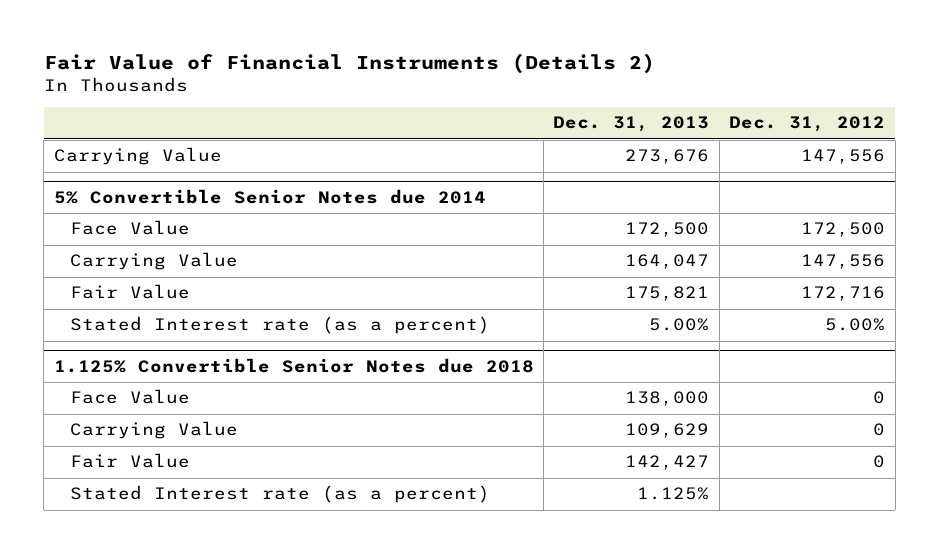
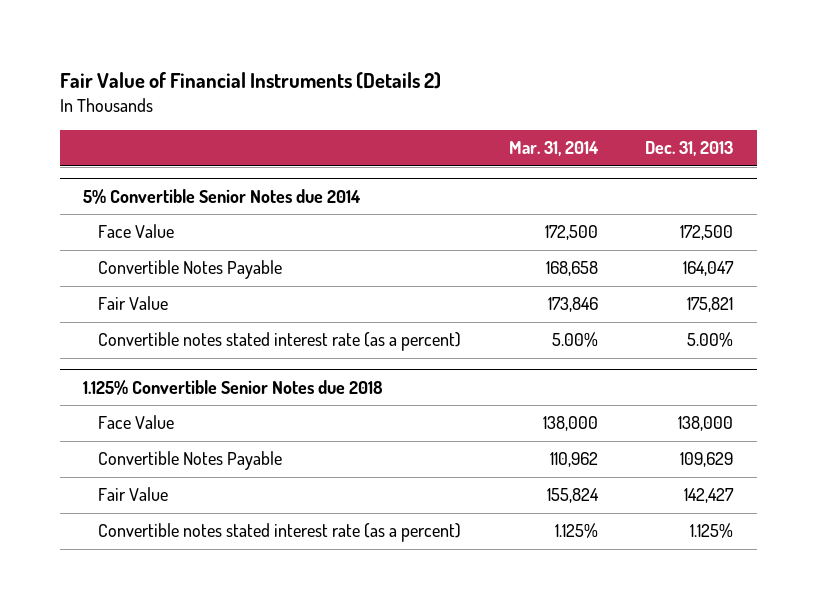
- | Dec. 31, 2013 | Dec. 31, 2012
+ | Mar. 31, 2014 | Dec. 31, 2013
- Carrying Value | 273,676 | 147,556
@ 5% Convertible Senior Notes due 2014
- Carrying Value | 164,047 | 147,556
+ Convertible Notes Payable | 168,658 | 164,047
- Stated Interest rate (as a percent) | 5.00% | 5.00%
+ Convertible notes stated interest rate (as a percent) | 5.00% | 5.00%
@ 1.125% Convertible Senior Notes due 2018
- Carrying Value | 109,629 | 0
+ Convertible Notes Payable | 110,962 | 109,629
- Stated Interest rate (as a percent) | 1.125% |
+ Convertible notes stated interest rate (as a percent) | 1.125% | 1.125%

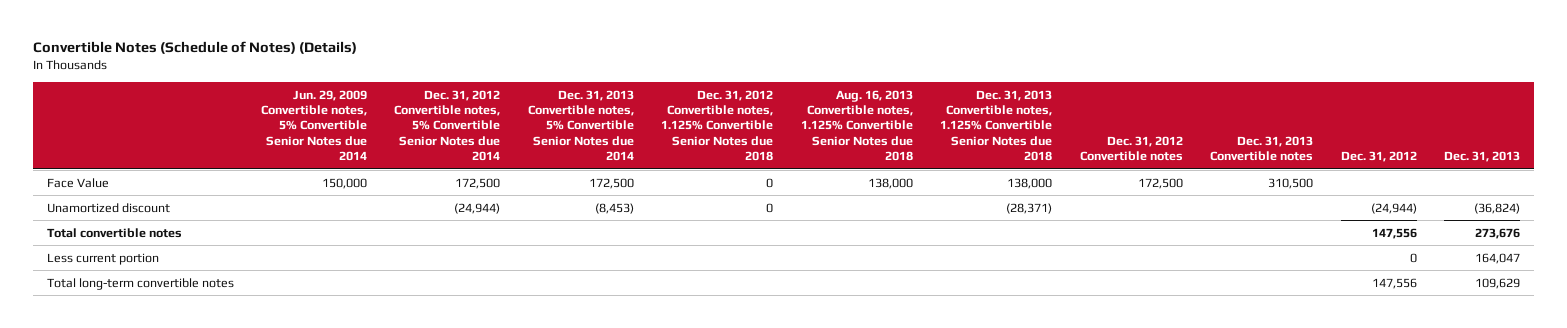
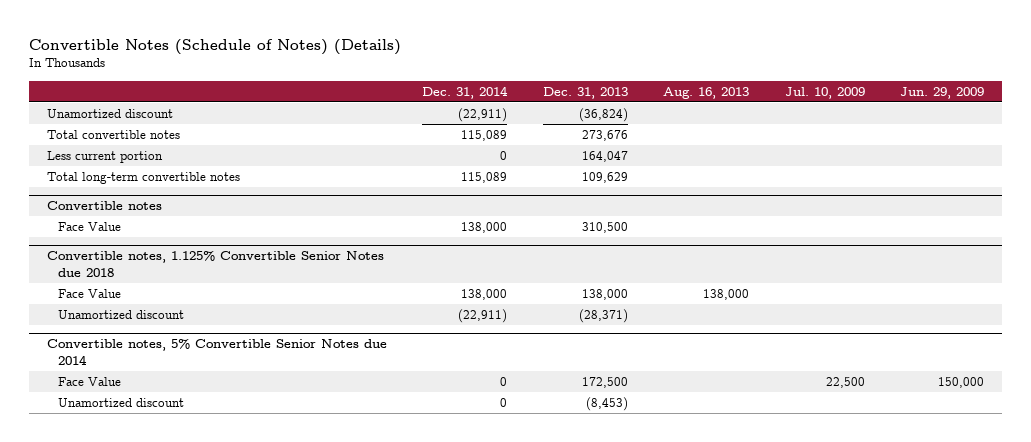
- | Jun. 29, 2009 Convertible notes, 5% Convertible Senior Notes due 2014 | Dec. 31, 2012 Convertible notes, 5% Convertible Senior Notes due 2014 | Dec. 31, 2013 Convertible notes, 5% Convertible Senior Notes due 2014 | Dec. 31, 2012 Convertible notes, 1.125% Convertible Senior Notes due 2018 | Aug. 16, 2013 Convertible notes, 1.125% Convertible Senior Notes due 2018 | Dec. 31, 2013 Convertible notes, 1.125% Convertible Senior Notes due 2018 | Dec. 31, 2012 Convertible notes | Dec. 31, 2013 Convertible notes | Dec. 31, 2012 | Dec. 31, 2013
+ | Dec. 31, 2014 | Dec. 31, 2013 | Aug. 16, 2013 | Jul. 10, 2009 | Jun. 29, 2009
- Face Value | 150,000 | 172,500 | 172,500 | 0 | 138,000 | 138,000 | 172,500 | 310,500 | |
+ Convertible notes
+ Face Value | 138,000 | 310,500 | | |
+ Convertible notes, 1.125% Convertible Senior Notes due 2018
+ Face Value | 138,000 | 138,000 | 138,000 | |
+ Unamortized discount | (22,911) | (28,371) | | |
+ Convertible notes, 5% Convertible Senior Notes due 2014
+ Face Value | 0 | 172,500 | | 22,500 | 150,000
+ Unamortized discount | 0 | (8,453) | | |

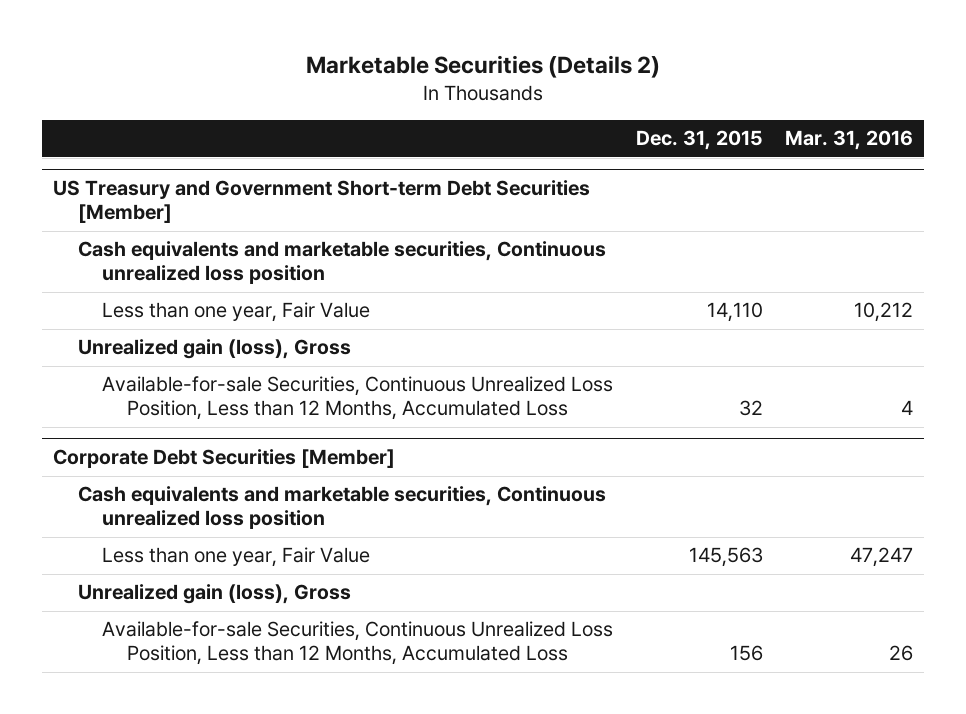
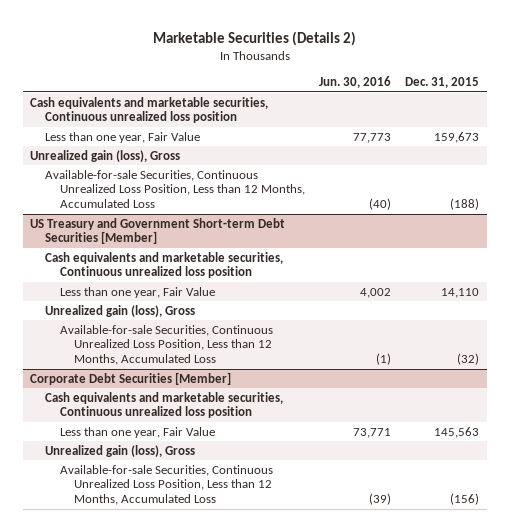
- | Dec. 31, 2015 | Mar. 31, 2016
+ | Jun. 30, 2016 | Dec. 31, 2015
+ Cash equivalents and marketable securities, Continuous unrealized loss position
+ Less than one year, Fair Value | 77,773 | 159,673
+ Unrealized gain (loss), Gross
+ Available-for-sale Securities, Continuous Unrealized Loss Position, Less than 12 Months, Accumulated Loss | (40) | (188)
@ US Treasury and Government Short-term Debt Securities [Member]
- Available-for-sale Securities, Continuous Unrealized Loss Position, Less than 12 Months, Accumulated Loss | 32 | 4
+ Available-for-sale Securities, Continuous Unrealized Loss Position, Less than 12 Months, Accumulated Loss | (1) | (32)
@ Corporate Debt Securities [Member]
- Available-for-sale Securities, Continuous Unrealized Loss Position, Less than 12 Months, Accumulated Loss | 156 | 26
+ Available-for-sale Securities, Continuous Unrealized Loss Position, Less than 12 Months, Accumulated Loss | (39) | (156)

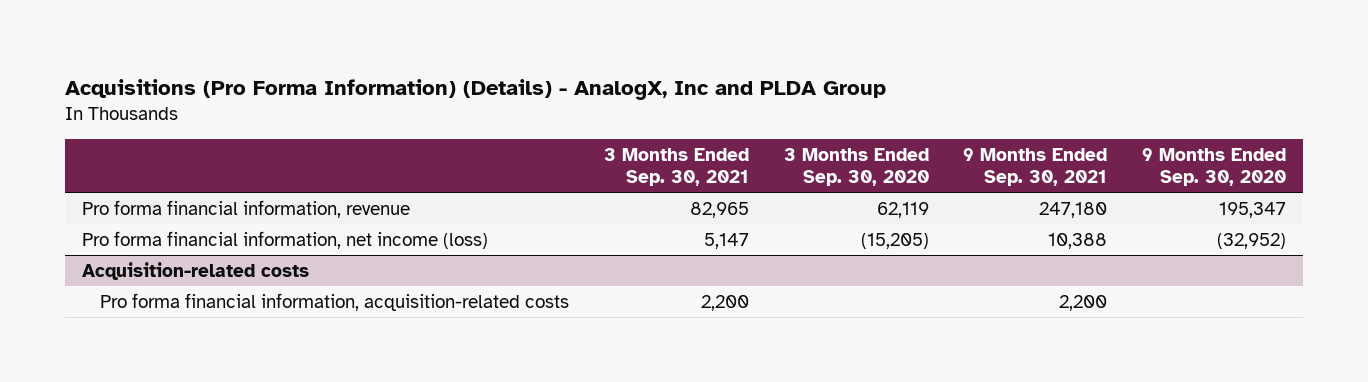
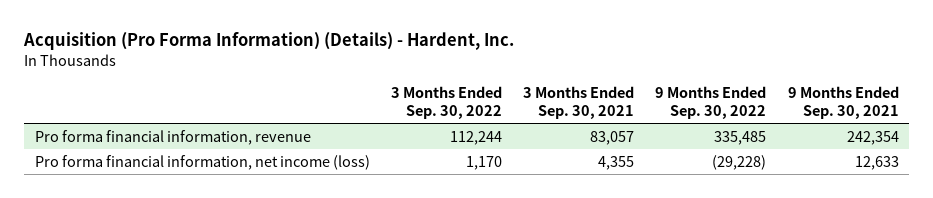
- Acquisitions (Pro Forma Information) (Details) - AnalogX, Inc and PLDA Group
+ Acquisition (Pro Forma Information) (Details) - Hardent, Inc.
- | 3 Months Ended Sep. 30, 2021 | 3 Months Ended Sep. 30, 2020 | 9 Months Ended Sep. 30, 2021 | 9 Months Ended Sep. 30, 2020
+ | 3 Months Ended Sep. 30, 2022 | 3 Months Ended Sep. 30, 2021 | 9 Months Ended Sep. 30, 2022 | 9 Months Ended Sep. 30, 2021
- Pro forma financial information, revenue | 82,965 | 62,119 | 247,180 | 195,347
- Pro forma financial information, net income (loss) | 5,147 | (15,205) | 10,388 | (32,952)
- Acquisition-related costs
- Pro forma financial information, acquisition-related costs | 2,200 | | 2,200 |
+ Pro forma financial information, revenue | 112,244 | 83,057 | 335,485 | 242,354
+ Pro forma financial information, net income (loss) | 1,170 | 4,355 | (29,228) | 12,633

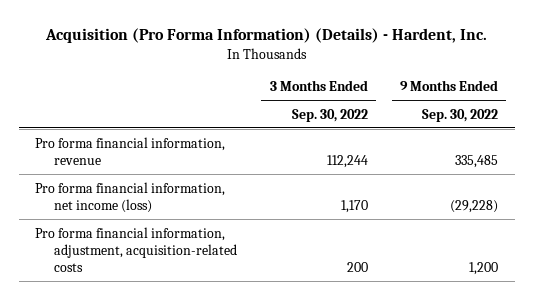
- | 3 Months Ended Sep. 30, 2022 | 3 Months Ended Sep. 30, 2021 | 9 Months Ended Sep. 30, 2022 | 9 Months Ended Sep. 30, 2021
+ | 3 Months Ended Sep. 30, 2022 | 9 Months Ended Sep. 30, 2022
+ Pro forma financial information, adjustment, acquisition-related costs | 200 | 1,200

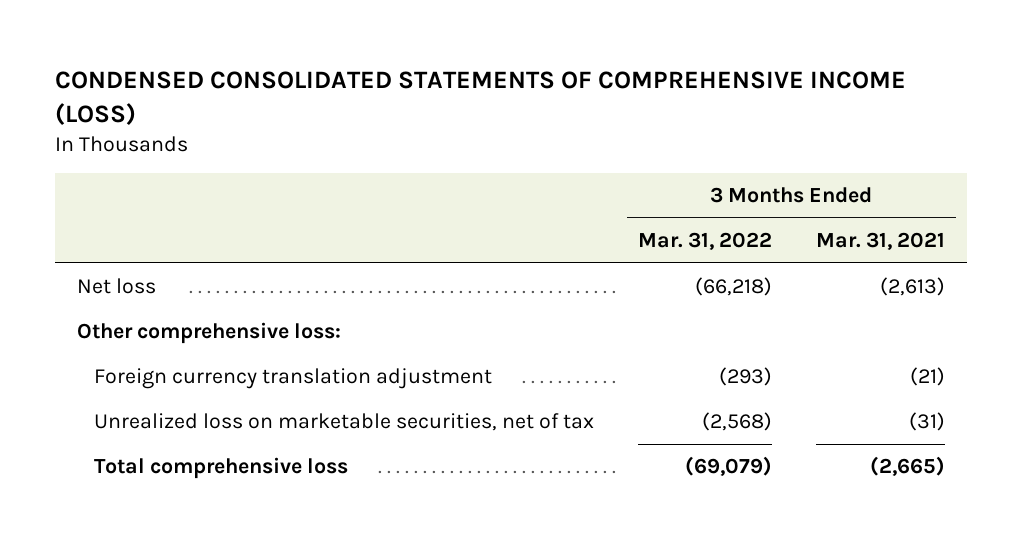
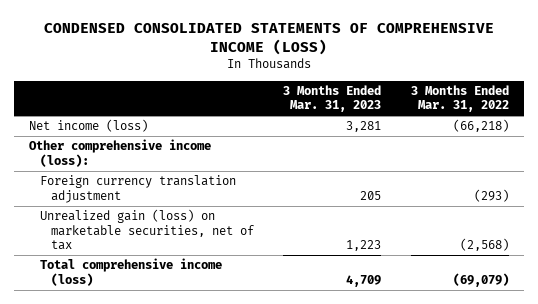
- | 3 Months Ended Mar. 31, 2022 | 3 Months Ended Mar. 31, 2021
+ | 3 Months Ended Mar. 31, 2023 | 3 Months Ended Mar. 31, 2022
- Net loss | (66,218) | (2,613)
- Other comprehensive loss:
+ Net income (loss) | 3,281 | (66,218)
+ Other comprehensive income (loss):
- Unrealized loss on marketable securities, net of tax | (2,568) | (31)
- Total comprehensive loss | (69,079) | (2,665)
+ Unrealized gain (loss) on marketable securities, net of tax | 1,223 | (2,568)
+ Total comprehensive income (loss) | 4,709 | (69,079)

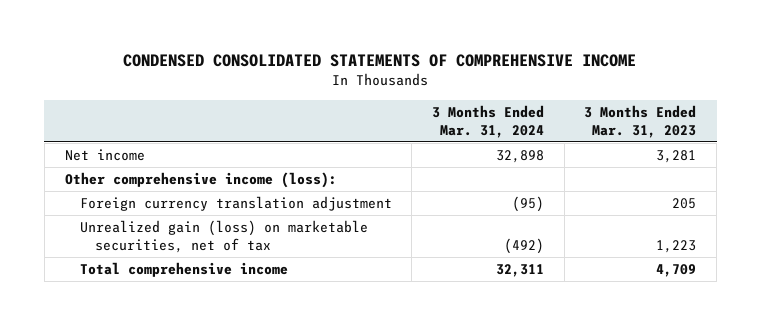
- CONDENSED CONSOLIDATED STATEMENTS OF COMPREHENSIVE INCOME (LOSS)
+ CONDENSED CONSOLIDATED STATEMENTS OF COMPREHENSIVE INCOME
- | 3 Months Ended Mar. 31, 2023 | 3 Months Ended Mar. 31, 2022
+ | 3 Months Ended Mar. 31, 2024 | 3 Months Ended Mar. 31, 2023
- Net income (loss) | 3,281 | (66,218)
+ Net income | 32,898 | 3,281
- Total comprehensive income (loss) | 4,709 | (69,079)
+ Total comprehensive income | 32,311 | 4,709

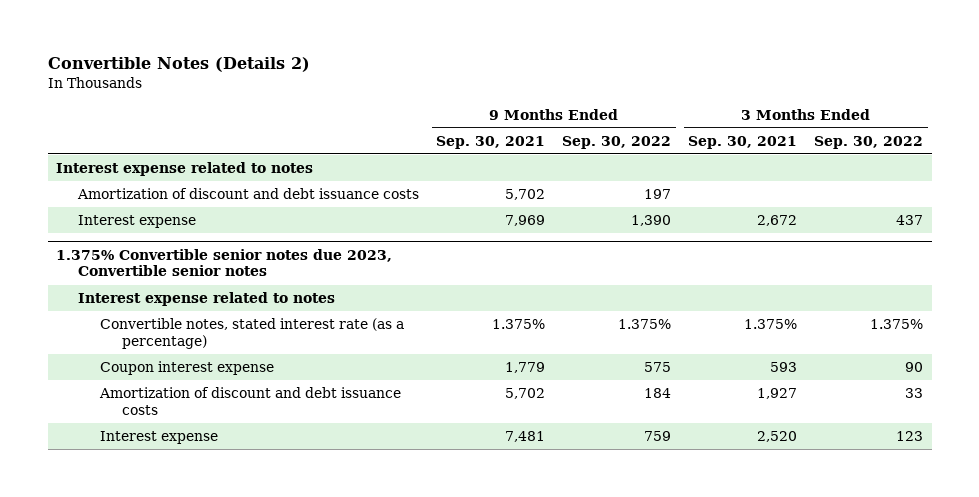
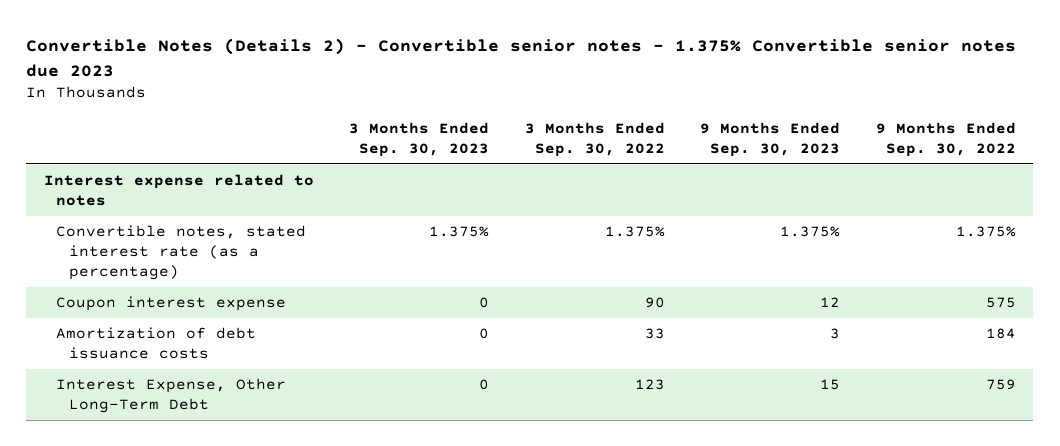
- Convertible Notes (Details 2)
+ Convertible Notes (Details 2) - Convertible senior notes - 1.375% Convertible senior notes due 2023
- | 9 Months Ended Sep. 30, 2021 | 9 Months Ended Sep. 30, 2022 | 3 Months Ended Sep. 30, 2021 | 3 Months Ended Sep. 30, 2022
+ | 3 Months Ended Sep. 30, 2023 | 3 Months Ended Sep. 30, 2022 | 9 Months Ended Sep. 30, 2023 | 9 Months Ended Sep. 30, 2022
- Amortization of discount and debt issuance costs | 5,702 | 197 | |
- Interest expense | 7,969 | 1,390 | 2,672 | 437
- 1.375% Convertible senior notes due 2023, Convertible senior notes
- Interest expense related to notes
- Amortization of discount and debt issuance costs | 5,702 | 184 | 1,927 | 33
- Interest expense | 7,481 | 759 | 2,520 | 123
+ Amortization of debt issuance costs | 0 | 33 | 3 | 184
+ Interest Expense, Other Long-Term Debt | 0 | 123 | 15 | 759

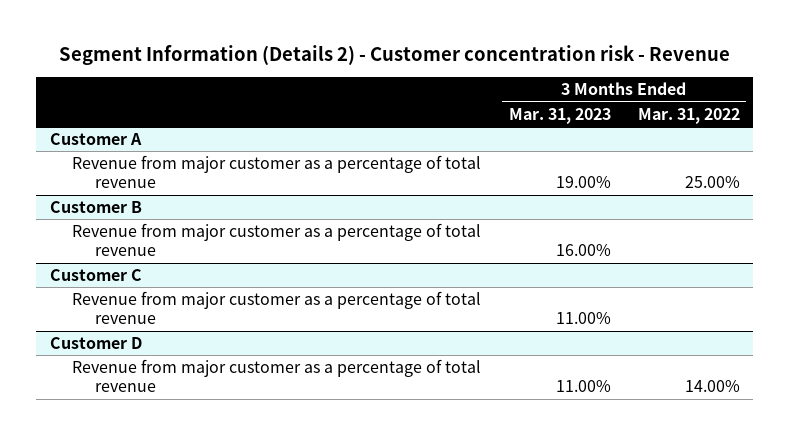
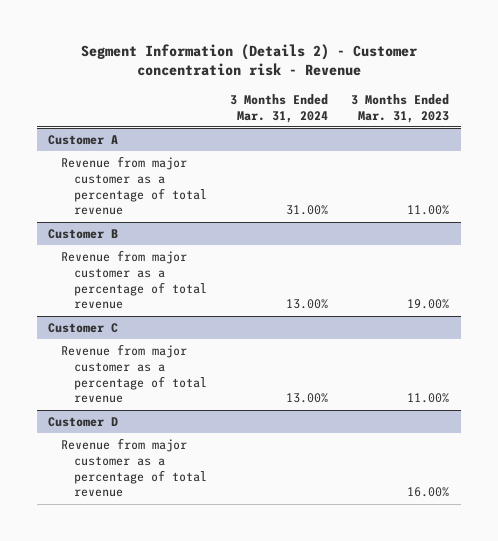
- | 3 Months Ended Mar. 31, 2023 | 3 Months Ended Mar. 31, 2022
+ | 3 Months Ended Mar. 31, 2024 | 3 Months Ended Mar. 31, 2023
@ Customer A
- Revenue from major customer as a percentage of total revenue | 19.00% | 25.00%
+ Revenue from major customer as a percentage of total revenue | 31.00% | 11.00%
@ Customer B
- Revenue from major customer as a percentage of total revenue | 16.00% |
+ Revenue from major customer as a percentage of total revenue | 13.00% | 19.00%
@ Customer D
- Revenue from major customer as a percentage of total revenue | 11.00% | 14.00%
+ Revenue from major customer as a percentage of total revenue | | 16.00%

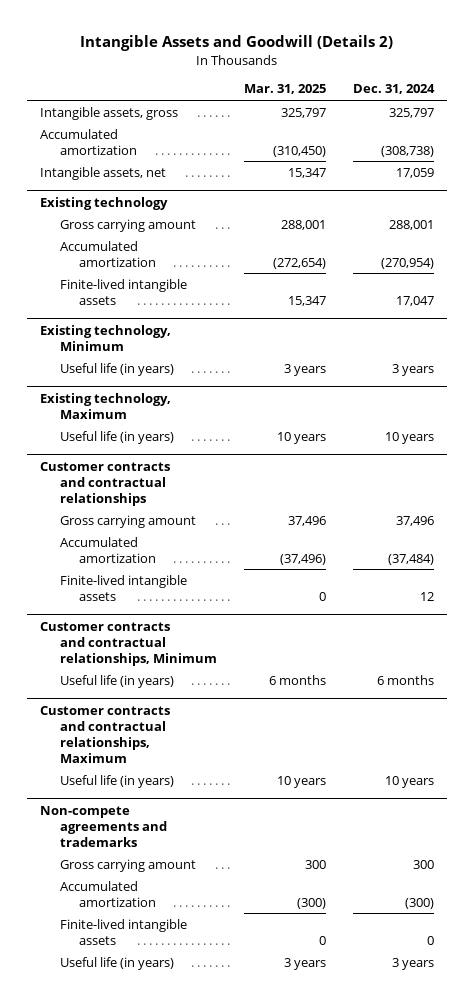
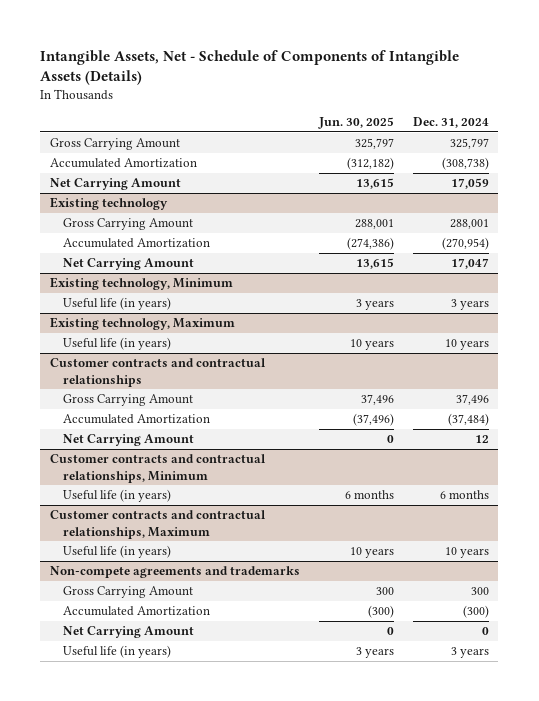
- Intangible Assets and Goodwill (Details 2)
+ Intangible Assets, Net - Schedule of Components of Intangible Assets (Details)
- | Mar. 31, 2025 | Dec. 31, 2024
+ | Jun. 30, 2025 | Dec. 31, 2024
- Intangible assets, gross | 325,797 | 325,797
- Accumulated amortization | (310,450) | (308,738)
- Intangible assets, net | 15,347 | 17,059
+ Gross Carrying Amount | 325,797 | 325,797
+ Accumulated Amortization | (312,182) | (308,738)
+ Net Carrying Amount | 13,615 | 17,059
@ Existing technology
- Gross carrying amount | 288,001 | 288,001
- Accumulated amortization | (272,654) | (270,954)
- Finite-lived intangible assets | 15,347 | 17,047
+ Gross Carrying Amount | 288,001 | 288,001
+ Accumulated Amortization | (274,386) | (270,954)
+ Net Carrying Amount | 13,615 | 17,047
@ Customer contracts and contractual relationships
- Gross carrying amount | 37,496 | 37,496
- Accumulated amortization | (37,496) | (37,484)
- Finite-lived intangible assets | 0 | 12
+ Gross Carrying Amount | 37,496 | 37,496
+ Accumulated Amortization | (37,496) | (37,484)
+ Net Carrying Amount | 0 | 12
@ Non-compete agreements and trademarks
- Gross carrying amount | 300 | 300
- Accumulated amortization | (300) | (300)
- Finite-lived intangible assets | 0 | 0
+ Gross Carrying Amount | 300 | 300
+ Accumulated Amortization | (300) | (300)
+ Net Carrying Amount | 0 | 0

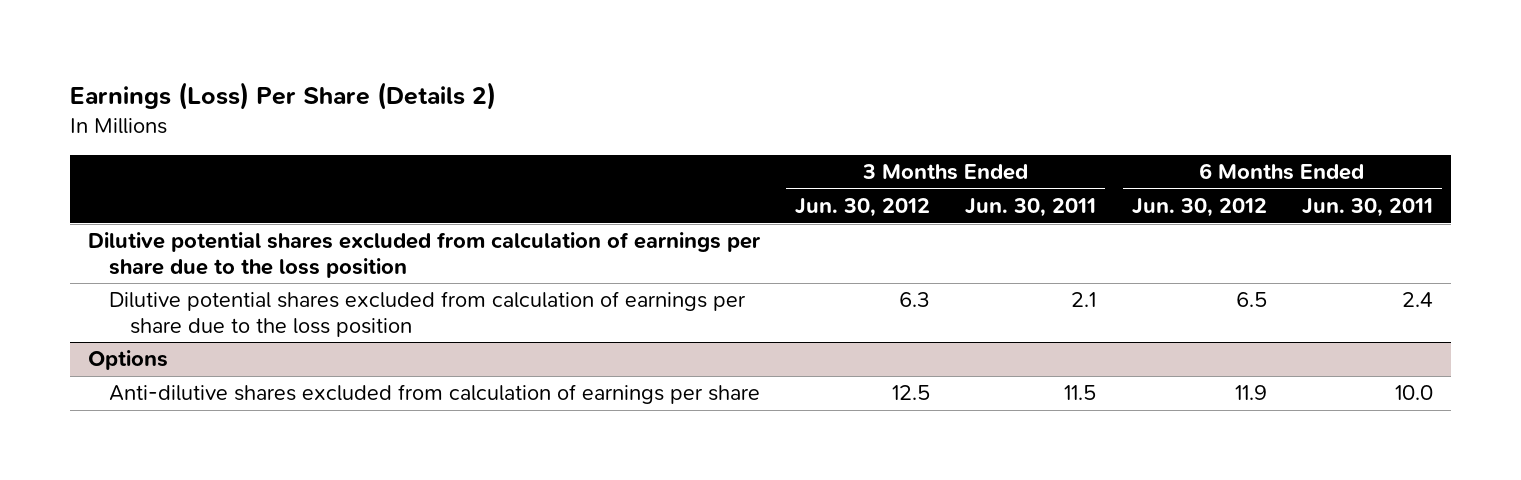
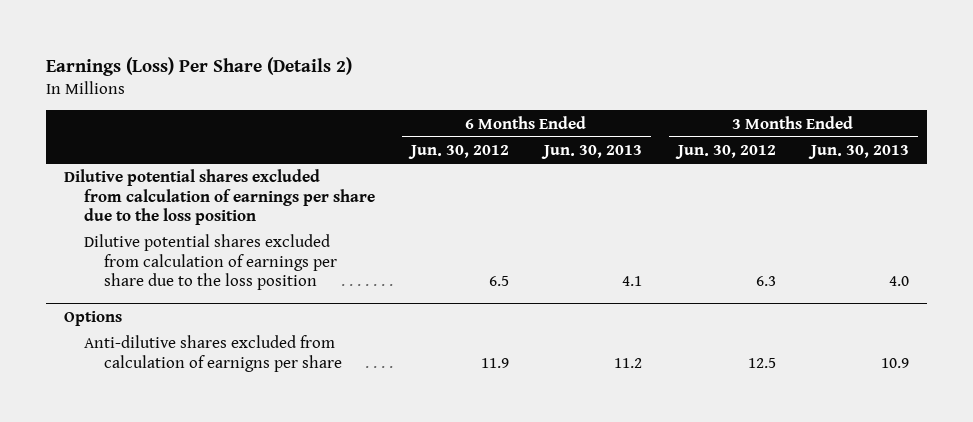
- | 3 Months Ended Jun. 30, 2012 | 3 Months Ended Jun. 30, 2011 | 6 Months Ended Jun. 30, 2012 | 6 Months Ended Jun. 30, 2011
+ | 6 Months Ended Jun. 30, 2012 | 6 Months Ended Jun. 30, 2013 | 3 Months Ended Jun. 30, 2012 | 3 Months Ended Jun. 30, 2013
@ Options
- Anti-dilutive shares excluded from calculation of earnings per share | 12.5 | 11.5 | 11.9 | 10.0
+ Anti-dilutive shares excluded from calculation of earnigns per share | 11.9 | 11.2 | 12.5 | 10.9

